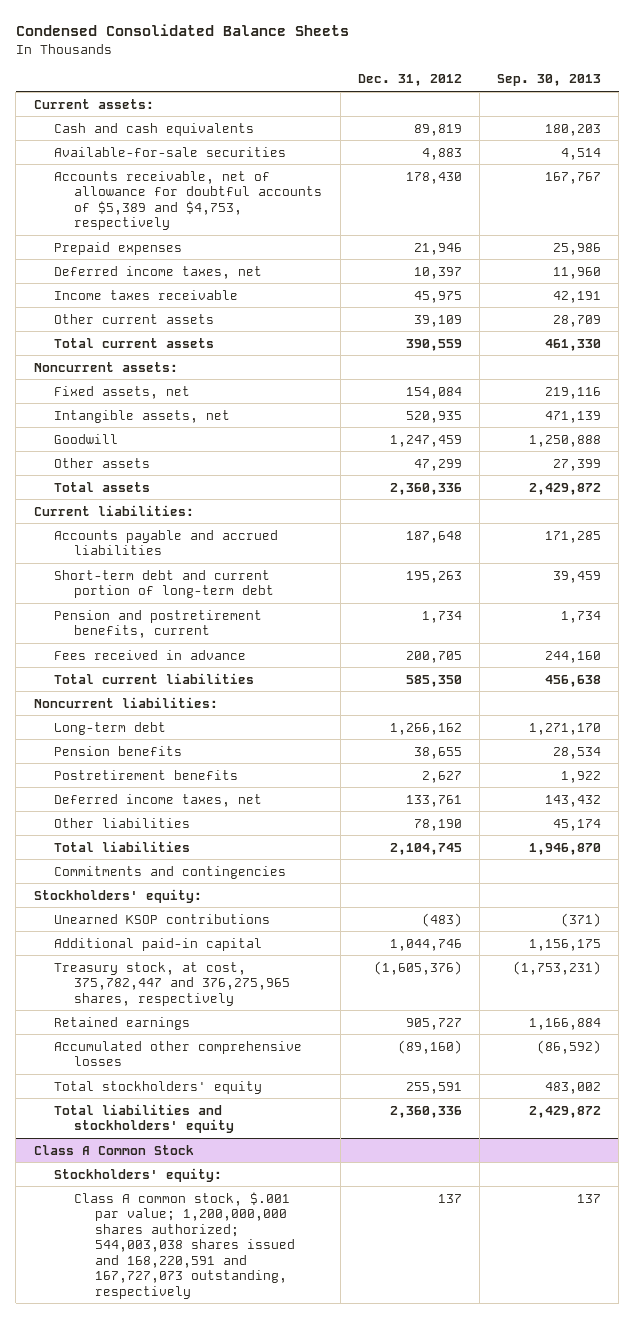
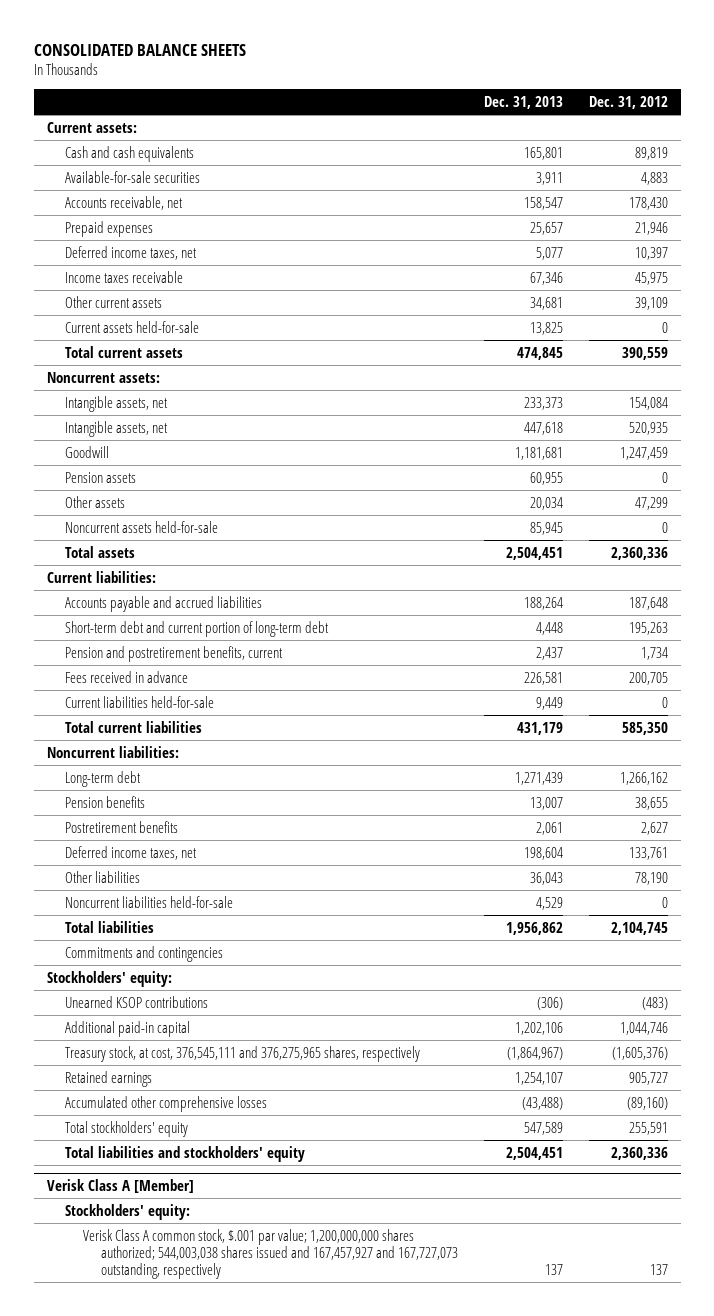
- Condensed Consolidated Balance Sheets
+ CONSOLIDATED BALANCE SHEETS
- | Dec. 31, 2012 | Sep. 30, 2013
+ | Dec. 31, 2013 | Dec. 31, 2012
- Accounts receivable, net of allowance for doubtful accounts of $5,389 and $4,753, respectively | 178,430 | 167,767
+ Accounts receivable, net | 158,547 | 178,430
+ Current assets held-for-sale | 13,825 | 0
- Fixed assets, net | 154,084 | 219,116
+ Intangible assets, net | 233,373 | 154,084
+ Pension assets | 60,955 | 0
+ Noncurrent assets held-for-sale | 85,945 | 0
+ Current liabilities held-for-sale | 9,449 | 0
+ Noncurrent liabilities held-for-sale | 4,529 | 0
- Treasury stock, at cost, 375,782,447 and 376,275,965 shares, respectively | (1,605,376) | (1,753,231)
+ Treasury stock, at cost, 376,545,111 and 376,275,965 shares, respectively | (1,864,967) | (1,605,376)
- Class A Common Stock
+ Verisk Class A [Member]
- Class A common stock, $.001 par value; 1,200,000,000 shares authorized; 544,003,038 shares issued and 168,220,591 and 167,727,073 outstanding, respectively | 137 | 137
+ Verisk Class A common stock, $.001 par value; 1,200,000,000 shares authorized; 544,003,038 shares issued and 167,457,927 and 167,727,073 outstanding, respectively | 137 | 137

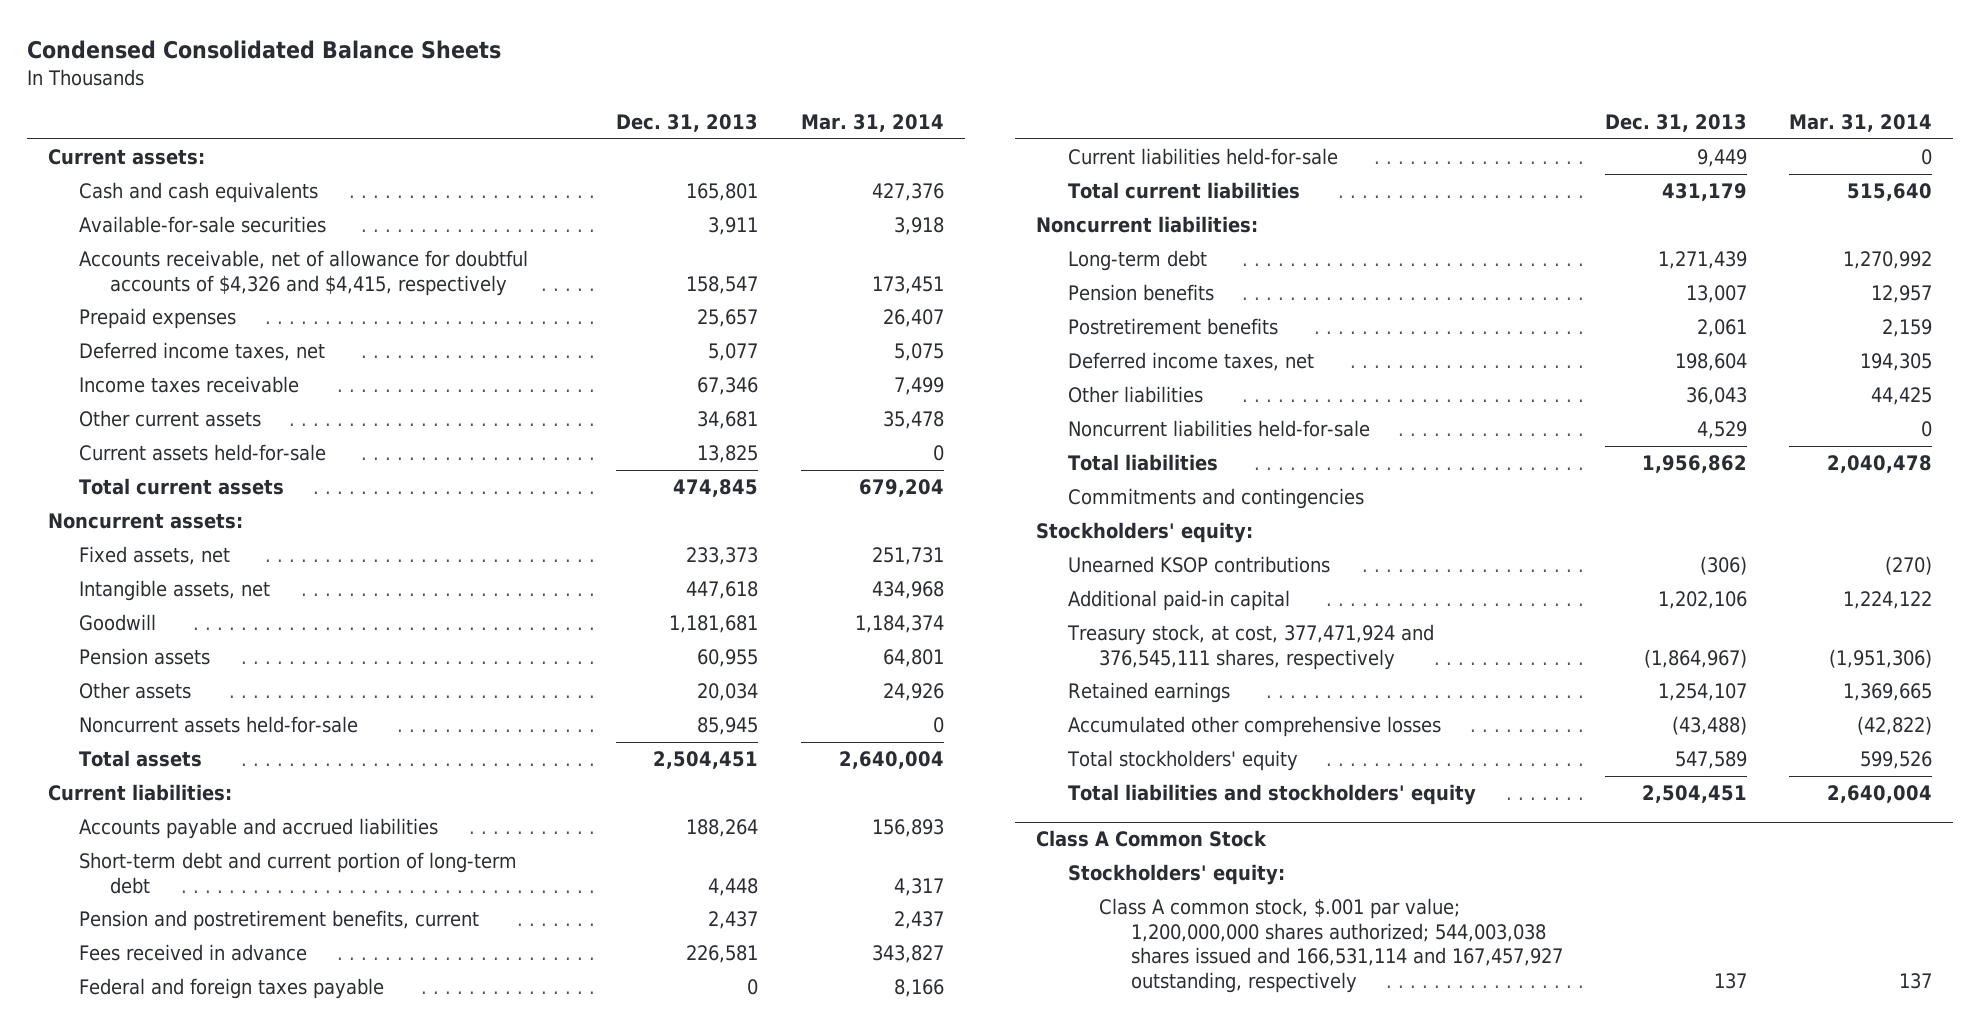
- CONSOLIDATED BALANCE SHEETS
+ Condensed Consolidated Balance Sheets
- | Dec. 31, 2013 | Dec. 31, 2012
+ | Dec. 31, 2013 | Mar. 31, 2014
- Accounts receivable, net | 158,547 | 178,430
+ Accounts receivable, net of allowance for doubtful accounts of $4,326 and $4,415, respectively | 158,547 | 173,451
- Intangible assets, net | 233,373 | 154,084
+ Fixed assets, net | 233,373 | 251,731
+ Federal and foreign taxes payable | 0 | 8,166
- Treasury stock, at cost, 376,545,111 and 376,275,965 shares, respectively | (1,864,967) | (1,605,376)
+ Treasury stock, at cost, 377,471,924 and 376,545,111 shares, respectively | (1,864,967) | (1,951,306)
- Verisk Class A [Member]
+ Class A Common Stock
- Verisk Class A common stock, $.001 par value; 1,200,000,000 shares authorized; 544,003,038 shares issued and 167,457,927 and 167,727,073 outstanding, respectively | 137 | 137
+ Class A common stock, $.001 par value; 1,200,000,000 shares authorized; 544,003,038 shares issued and 166,531,114 and 167,457,927 outstanding, respectively | 137 | 137

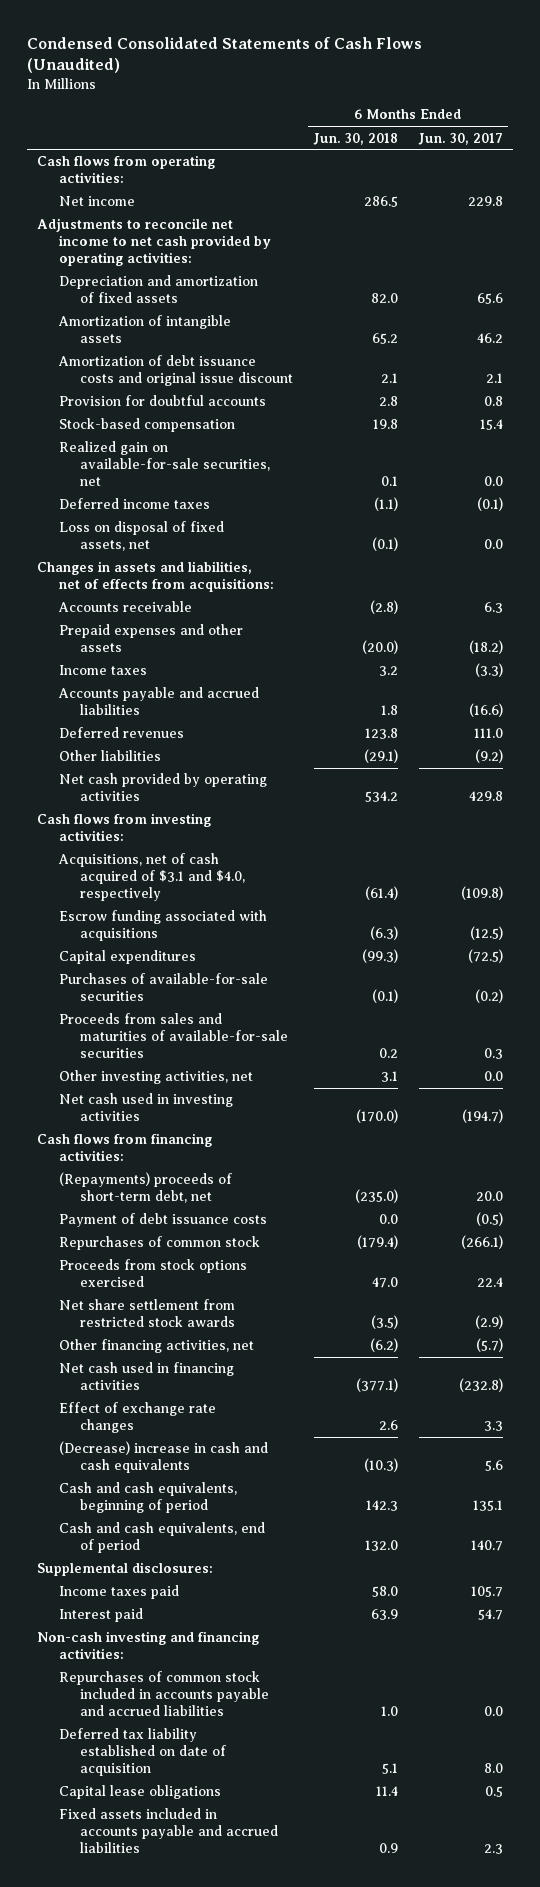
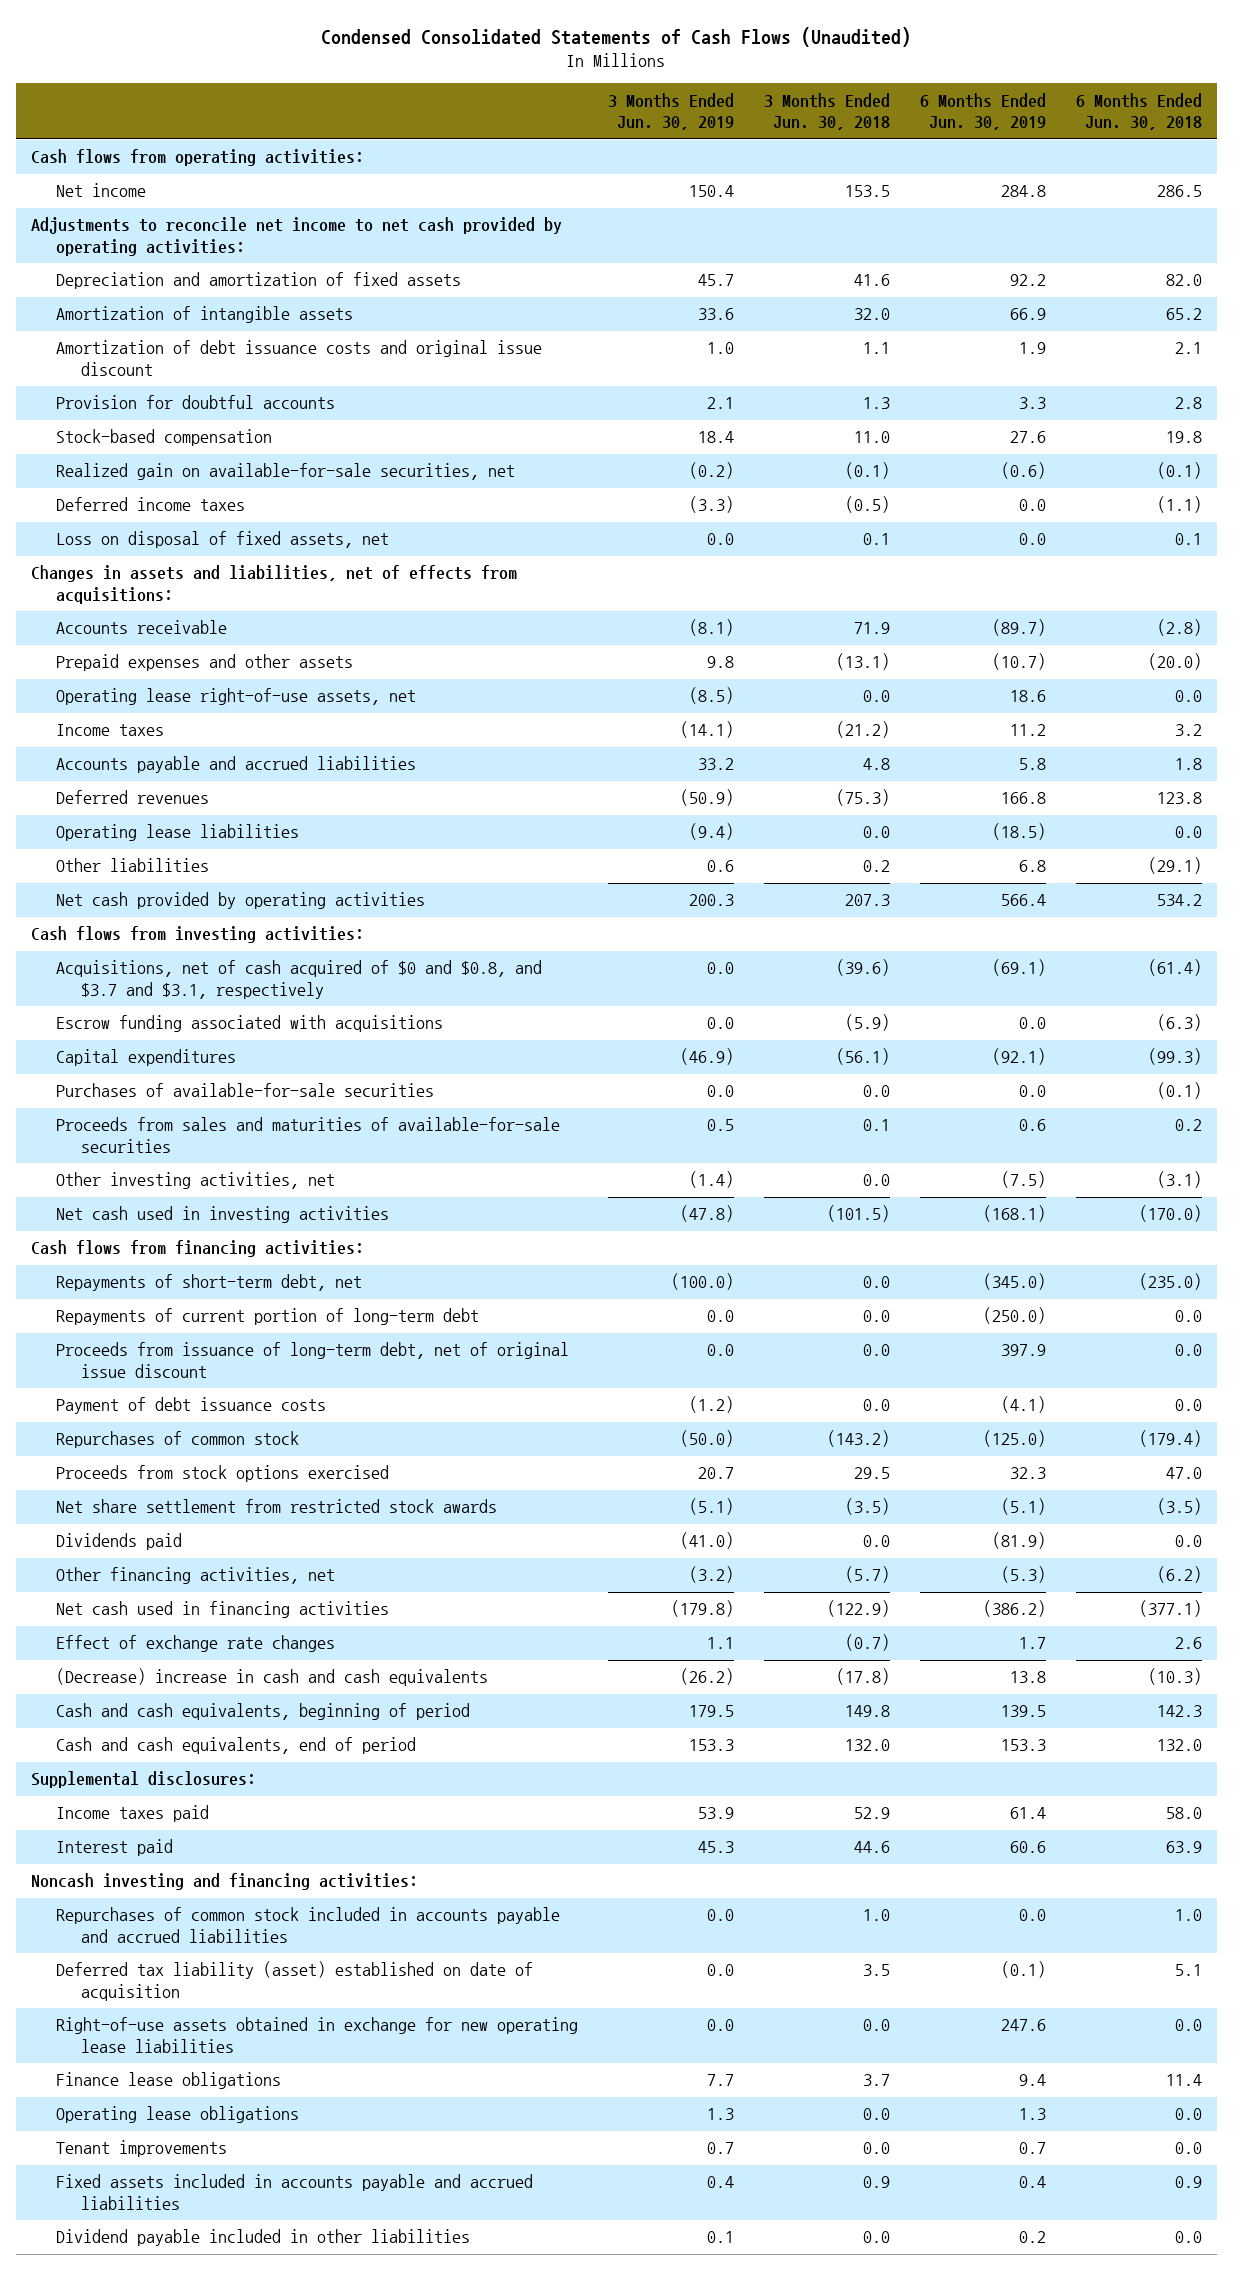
- | 6 Months Ended Jun. 30, 2018 | 6 Months Ended Jun. 30, 2017
+ | 3 Months Ended Jun. 30, 2019 | 3 Months Ended Jun. 30, 2018 | 6 Months Ended Jun. 30, 2019 | 6 Months Ended Jun. 30, 2018
- Realized gain on available-for-sale securities, net | 0.1 | 0.0
+ Realized gain on available-for-sale securities, net | (0.2) | (0.1) | (0.6) | (0.1)
- Loss on disposal of fixed assets, net | (0.1) | 0.0
+ Loss on disposal of fixed assets, net | 0.0 | 0.1 | 0.0 | 0.1
+ Operating lease right-of-use assets, net | (8.5) | 0.0 | 18.6 | 0.0
+ Operating lease liabilities | (9.4) | 0.0 | (18.5) | 0.0
- Acquisitions, net of cash acquired of $3.1 and $4.0, respectively | (61.4) | (109.8)
+ Acquisitions, net of cash acquired of $0 and $0.8, and $3.7 and $3.1, respectively | 0.0 | (39.6) | (69.1) | (61.4)
- Other investing activities, net | 3.1 | 0.0
+ Other investing activities, net | (1.4) | 0.0 | (7.5) | (3.1)
- (Repayments) proceeds of short-term debt, net | (235.0) | 20.0
+ Repayments of short-term debt, net | (100.0) | 0.0 | (345.0) | (235.0)
+ Repayments of current portion of long-term debt | 0.0 | 0.0 | (250.0) | 0.0
+ Proceeds from issuance of long-term debt, net of original issue discount | 0.0 | 0.0 | 397.9 | 0.0
+ Dividends paid | (41.0) | 0.0 | (81.9) | 0.0
- Non-cash investing and financing activities:
+ Noncash investing and financing activities:
- Deferred tax liability established on date of acquisition | 5.1 | 8.0
- Capital lease obligations | 11.4 | 0.5
+ Deferred tax liability (asset) established on date of acquisition | 0.0 | 3.5 | (0.1) | 5.1
+ Right-of-use assets obtained in exchange for new operating lease liabilities | 0.0 | 0.0 | 247.6 | 0.0
+ Finance lease obligations | 7.7 | 3.7 | 9.4 | 11.4
+ Operating lease obligations | 1.3 | 0.0 | 1.3 | 0.0
+ Tenant improvements | 0.7 | 0.0 | 0.7 | 0.0
+ Dividend payable included in other liabilities | 0.1 | 0.0 | 0.2 | 0.0

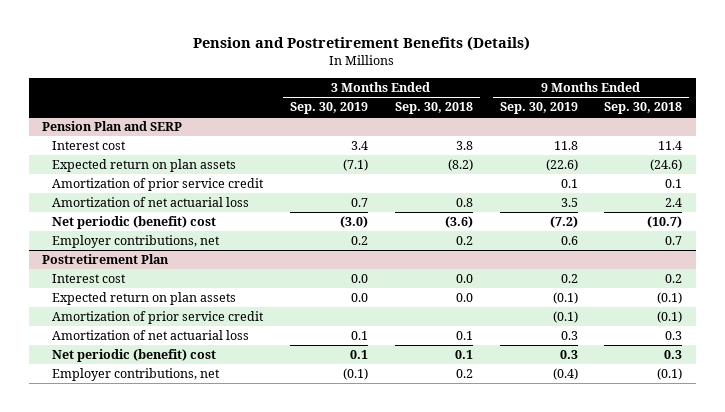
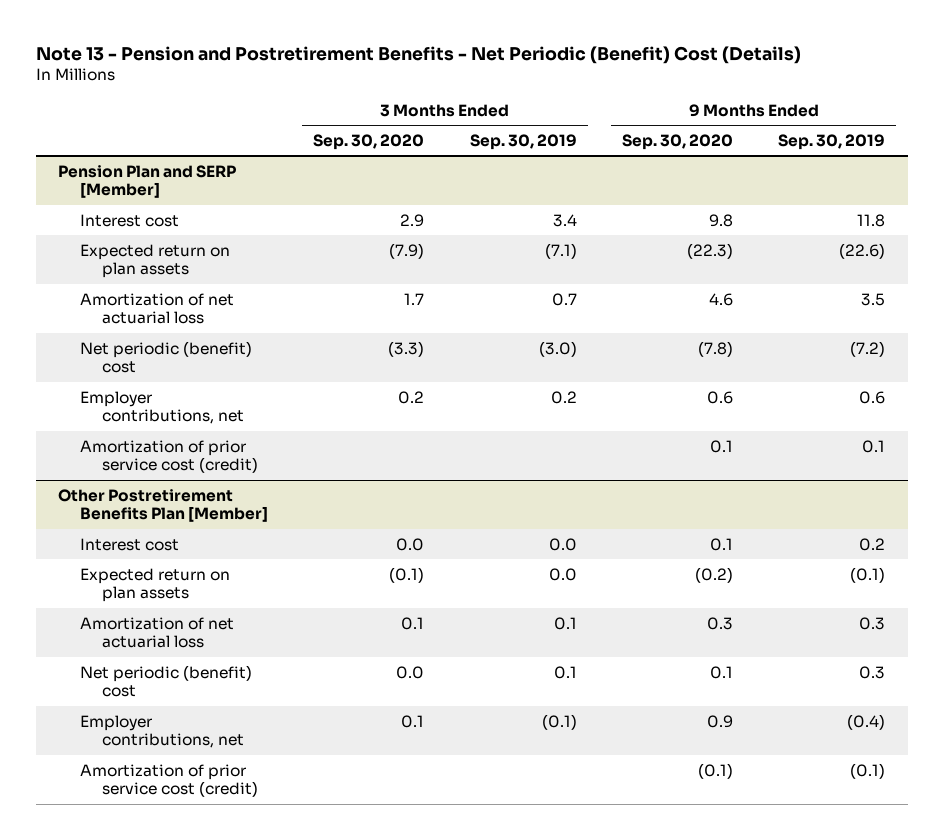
- Pension and Postretirement Benefits (Details)
+ Note 13 - Pension and Postretirement Benefits - Net Periodic (Benefit) Cost (Details)
- | 3 Months Ended Sep. 30, 2019 | 3 Months Ended Sep. 30, 2018 | 9 Months Ended Sep. 30, 2019 | 9 Months Ended Sep. 30, 2018
+ | 3 Months Ended Sep. 30, 2020 | 3 Months Ended Sep. 30, 2019 | 9 Months Ended Sep. 30, 2020 | 9 Months Ended Sep. 30, 2019
- Pension Plan and SERP
+ Pension Plan and SERP [Member]
- Amortization of prior service credit | | | 0.1 | 0.1
- Postretirement Plan
+ Amortization of prior service cost (credit) | | | 0.1 | 0.1
+ Other Postretirement Benefits Plan [Member]
- Amortization of prior service credit | | | (0.1) | (0.1)
+ Amortization of prior service cost (credit) | | | (0.1) | (0.1)

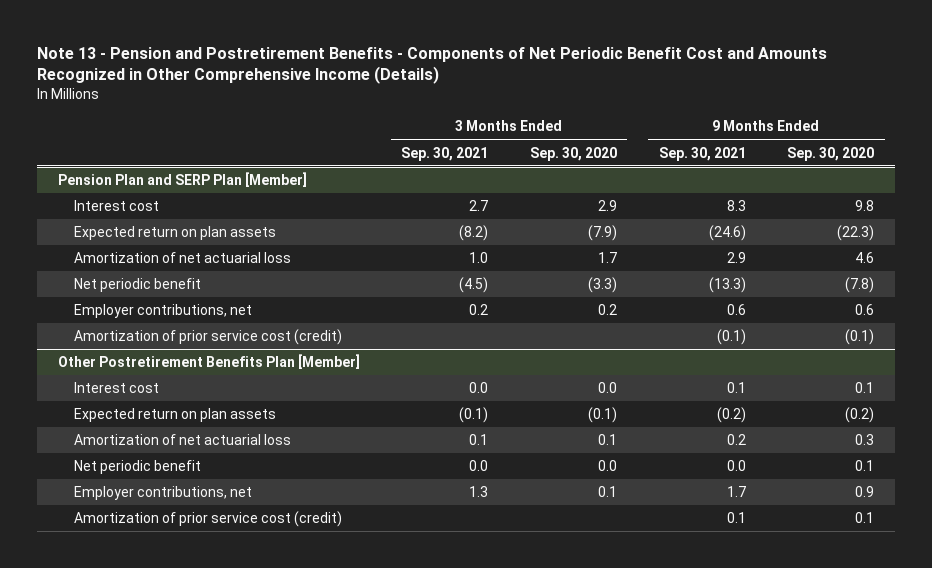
- Note 13 - Pension and Postretirement Benefits - Net Periodic (Benefit) Cost (Details)
+ Note 13 - Pension and Postretirement Benefits - Components of Net Periodic Benefit Cost and Amounts Recognized in Other Comprehensive Income (Details)
- | 3 Months Ended Sep. 30, 2020 | 3 Months Ended Sep. 30, 2019 | 9 Months Ended Sep. 30, 2020 | 9 Months Ended Sep. 30, 2019
+ | 3 Months Ended Sep. 30, 2021 | 3 Months Ended Sep. 30, 2020 | 9 Months Ended Sep. 30, 2021 | 9 Months Ended Sep. 30, 2020
- Pension Plan and SERP [Member]
+ Pension Plan and SERP Plan [Member]
- Net periodic (benefit) cost | (3.3) | (3.0) | (7.8) | (7.2)
+ Net periodic benefit | (4.5) | (3.3) | (13.3) | (7.8)
- Amortization of prior service cost (credit) | | | 0.1 | 0.1
+ Amortization of prior service cost (credit) | | | (0.1) | (0.1)
@ Other Postretirement Benefits Plan [Member]
- Net periodic (benefit) cost | 0.0 | 0.1 | 0.1 | 0.3
+ Net periodic benefit | 0.0 | 0.0 | 0.0 | 0.1
- Amortization of prior service cost (credit) | | | (0.1) | (0.1)
+ Amortization of prior service cost (credit) | | | 0.1 | 0.1

